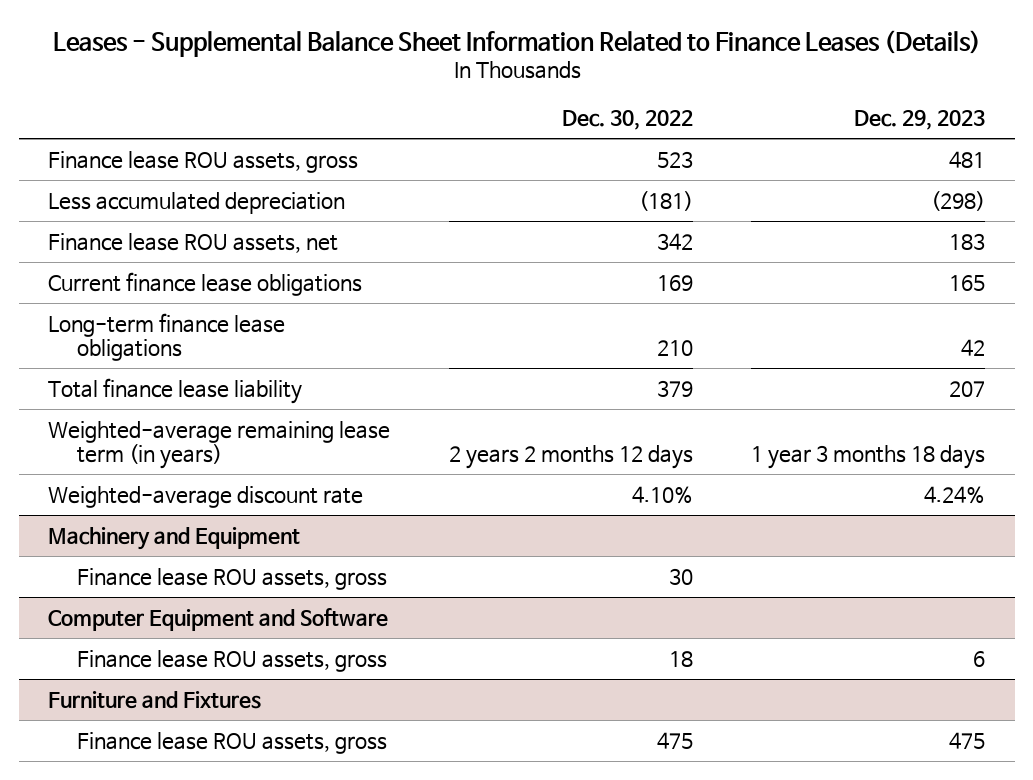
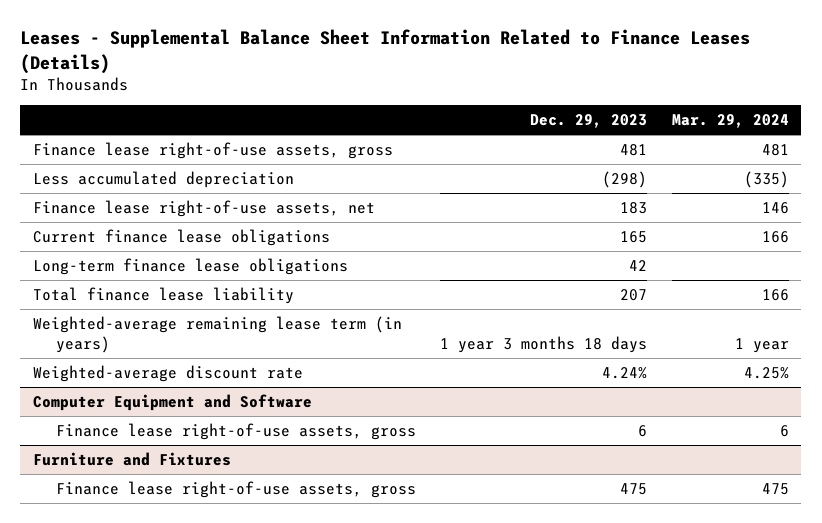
- | Dec. 30, 2022 | Dec. 29, 2023
+ | Dec. 29, 2023 | Mar. 29, 2024
- Finance lease ROU assets, gross | 523 | 481
+ Finance lease right-of-use assets, gross | 481 | 481
- Finance lease ROU assets, net | 342 | 183
+ Finance lease right-of-use assets, net | 183 | 146
- Machinery and Equipment
- Finance lease ROU assets, gross | 30 |
@ Computer Equipment and Software
- Finance lease ROU assets, gross | 18 | 6
+ Finance lease right-of-use assets, gross | 6 | 6
@ Furniture and Fixtures
- Finance lease ROU assets, gross | 475 | 475
+ Finance lease right-of-use assets, gross | 475 | 475

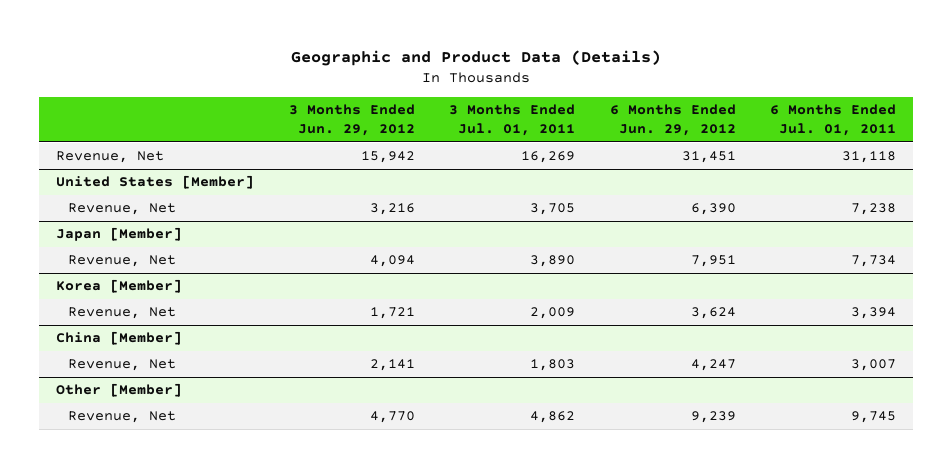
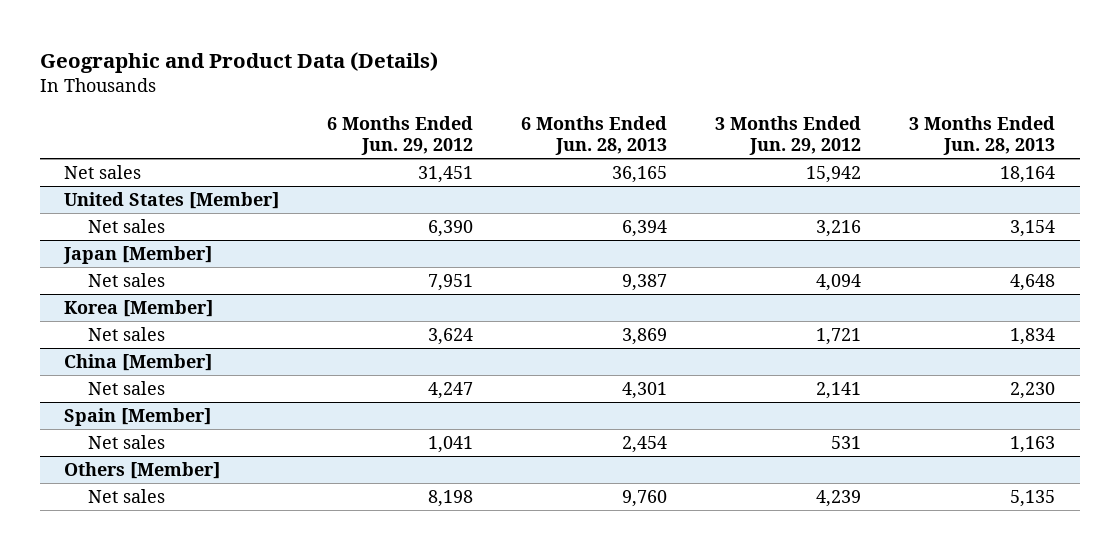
- | 3 Months Ended Jun. 29, 2012 | 3 Months Ended Jul. 01, 2011 | 6 Months Ended Jun. 29, 2012 | 6 Months Ended Jul. 01, 2011
+ | 6 Months Ended Jun. 29, 2012 | 6 Months Ended Jun. 28, 2013 | 3 Months Ended Jun. 29, 2012 | 3 Months Ended Jun. 28, 2013
- Revenue, Net | 15,942 | 16,269 | 31,451 | 31,118
+ Net sales | 31,451 | 36,165 | 15,942 | 18,164
@ United States [Member]
- Revenue, Net | 3,216 | 3,705 | 6,390 | 7,238
+ Net sales | 6,390 | 6,394 | 3,216 | 3,154
@ Japan [Member]
- Revenue, Net | 4,094 | 3,890 | 7,951 | 7,734
+ Net sales | 7,951 | 9,387 | 4,094 | 4,648
@ Korea [Member]
- Revenue, Net | 1,721 | 2,009 | 3,624 | 3,394
+ Net sales | 3,624 | 3,869 | 1,721 | 1,834
@ China [Member]
- Revenue, Net | 2,141 | 1,803 | 4,247 | 3,007
- Other [Member]
- Revenue, Net | 4,770 | 4,862 | 9,239 | 9,745
@ China [Member]
+ Net sales | 4,247 | 4,301 | 2,141 | 2,230
+ Spain [Member]
+ Net sales | 1,041 | 2,454 | 531 | 1,163
+ Others [Member]
+ Net sales | 8,198 | 9,760 | 4,239 | 5,135

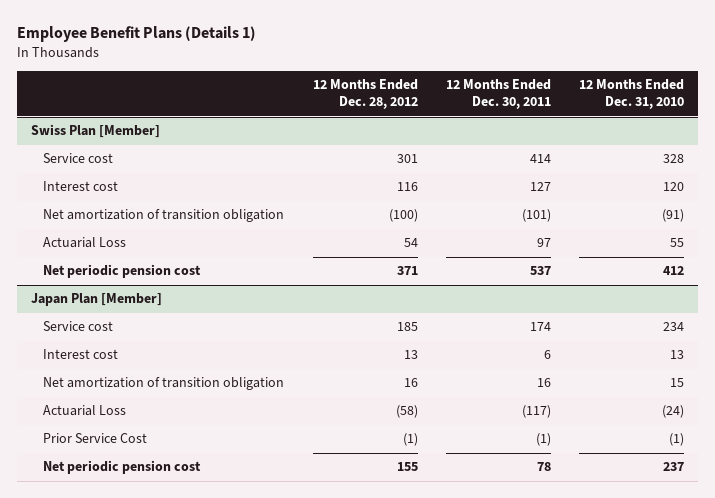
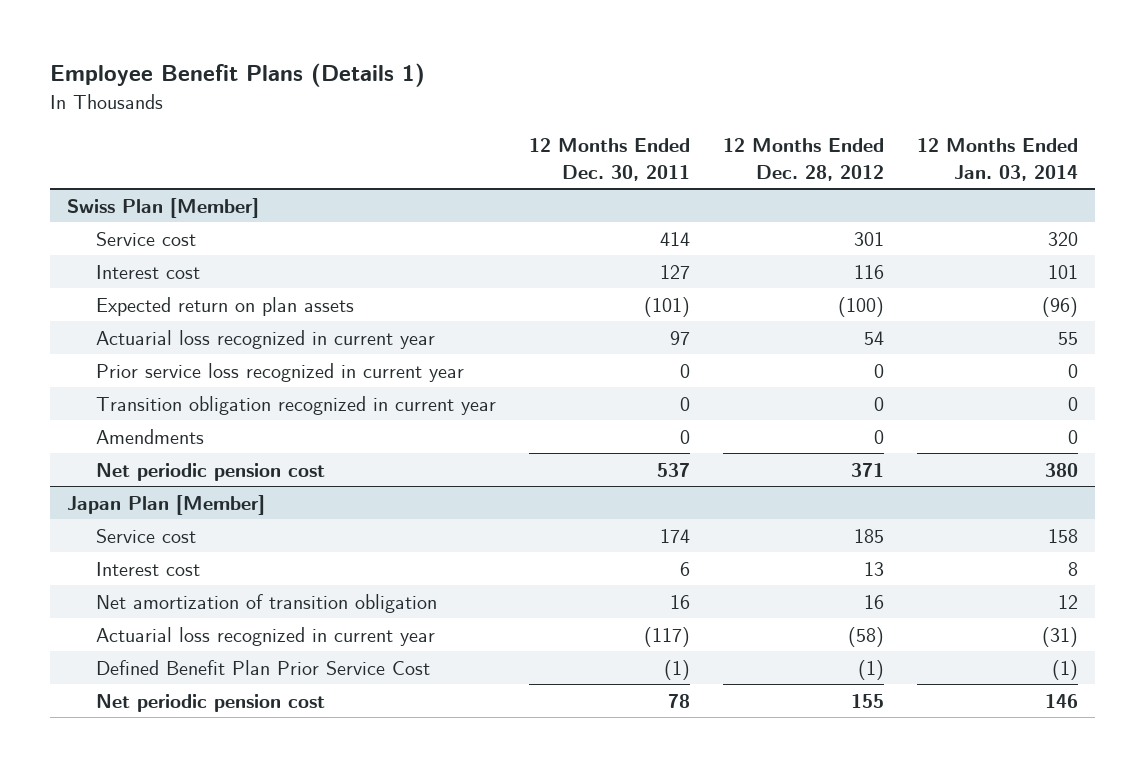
- | 12 Months Ended Dec. 28, 2012 | 12 Months Ended Dec. 30, 2011 | 12 Months Ended Dec. 31, 2010
+ | 12 Months Ended Dec. 30, 2011 | 12 Months Ended Dec. 28, 2012 | 12 Months Ended Jan. 03, 2014
@ Swiss Plan [Member]
- Net amortization of transition obligation | (100) | (101) | (91)
- Actuarial Loss | 54 | 97 | 55
+ Expected return on plan assets | (101) | (100) | (96)
+ Actuarial loss recognized in current year | 97 | 54 | 55
+ Prior service loss recognized in current year | 0 | 0 | 0
+ Transition obligation recognized in current year | 0 | 0 | 0
+ Amendments | 0 | 0 | 0
@ Japan Plan [Member]
- Actuarial Loss | (58) | (117) | (24)
- Prior Service Cost | (1) | (1) | (1)
+ Actuarial loss recognized in current year | (117) | (58) | (31)
+ Defined Benefit Plan Prior Service Cost | (1) | (1) | (1)

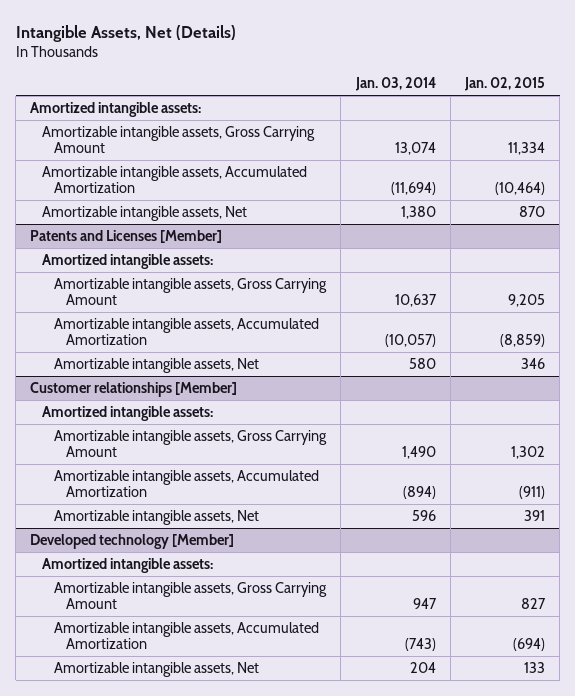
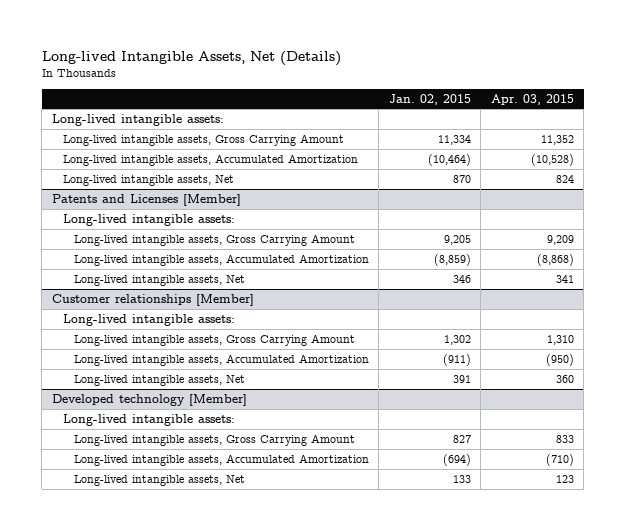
- Intangible Assets, Net (Details)
+ Long-lived Intangible Assets, Net (Details)
- | Jan. 03, 2014 | Jan. 02, 2015
+ | Jan. 02, 2015 | Apr. 03, 2015
- Amortized intangible assets:
- Amortizable intangible assets, Gross Carrying Amount | 13,074 | 11,334
- Amortizable intangible assets, Accumulated Amortization | (11,694) | (10,464)
- Amortizable intangible assets, Net | 1,380 | 870
+ Long-lived intangible assets:
+ Long-lived intangible assets, Gross Carrying Amount | 11,334 | 11,352
+ Long-lived intangible assets, Accumulated Amortization | (10,464) | (10,528)
+ Long-lived intangible assets, Net | 870 | 824
@ Patents and Licenses [Member]
- Amortized intangible assets:
- Amortizable intangible assets, Gross Carrying Amount | 10,637 | 9,205
- Amortizable intangible assets, Accumulated Amortization | (10,057) | (8,859)
- Amortizable intangible assets, Net | 580 | 346
+ Long-lived intangible assets:
+ Long-lived intangible assets, Gross Carrying Amount | 9,205 | 9,209
+ Long-lived intangible assets, Accumulated Amortization | (8,859) | (8,868)
+ Long-lived intangible assets, Net | 346 | 341
@ Customer relationships [Member]
- Amortized intangible assets:
- Amortizable intangible assets, Gross Carrying Amount | 1,490 | 1,302
- Amortizable intangible assets, Accumulated Amortization | (894) | (911)
- Amortizable intangible assets, Net | 596 | 391
+ Long-lived intangible assets:
+ Long-lived intangible assets, Gross Carrying Amount | 1,302 | 1,310
+ Long-lived intangible assets, Accumulated Amortization | (911) | (950)
+ Long-lived intangible assets, Net | 391 | 360
@ Developed technology [Member]
- Amortized intangible assets:
- Amortizable intangible assets, Gross Carrying Amount | 947 | 827
- Amortizable intangible assets, Accumulated Amortization | (743) | (694)
- Amortizable intangible assets, Net | 204 | 133
+ Long-lived intangible assets:
+ Long-lived intangible assets, Gross Carrying Amount | 827 | 833
+ Long-lived intangible assets, Accumulated Amortization | (694) | (710)
+ Long-lived intangible assets, Net | 133 | 123

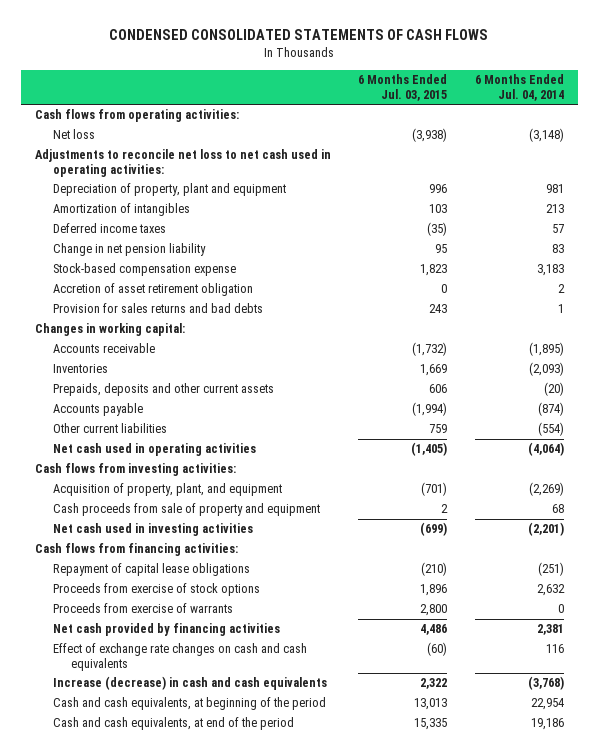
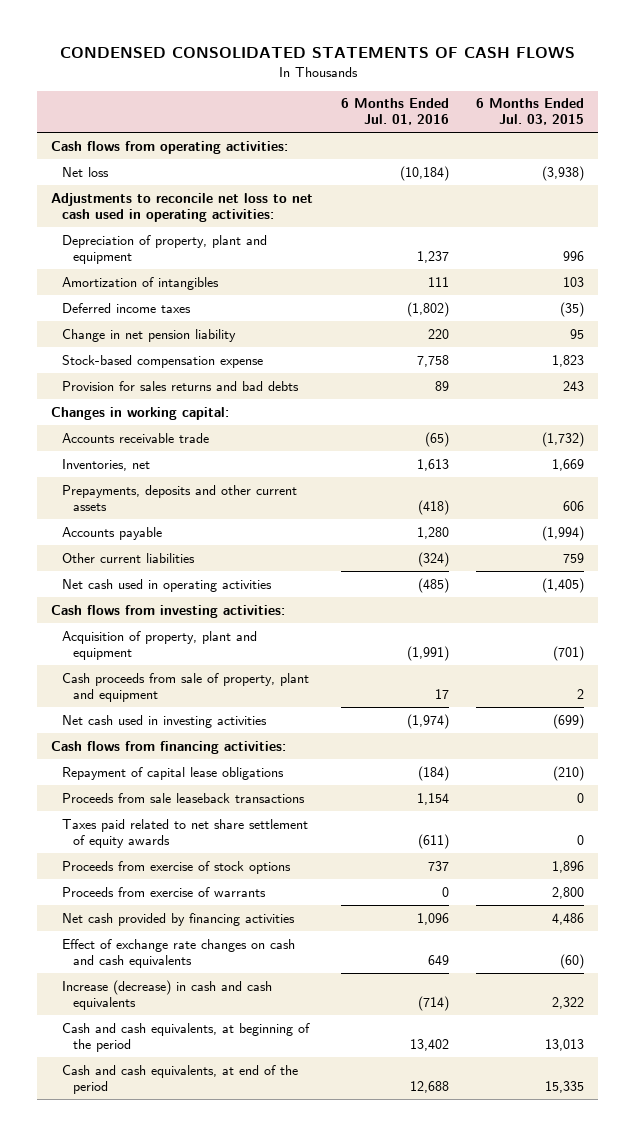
- | 6 Months Ended Jul. 03, 2015 | 6 Months Ended Jul. 04, 2014
+ | 6 Months Ended Jul. 01, 2016 | 6 Months Ended Jul. 03, 2015
- Accretion of asset retirement obligation | 0 | 2
- Accounts receivable | (1,732) | (1,895)
- Inventories | 1,669 | (2,093)
- Prepaids, deposits and other current assets | 606 | (20)
+ Accounts receivable trade | (65) | (1,732)
+ Inventories, net | 1,613 | 1,669
+ Prepayments, deposits and other current assets | (418) | 606
- Acquisition of property, plant, and equipment | (701) | (2,269)
- Cash proceeds from sale of property and equipment | 2 | 68
+ Acquisition of property, plant and equipment | (1,991) | (701)
+ Cash proceeds from sale of property, plant and equipment | 17 | 2
+ Proceeds from sale leaseback transactions | 1,154 | 0
+ Taxes paid related to net share settlement of equity awards | (611) | 0

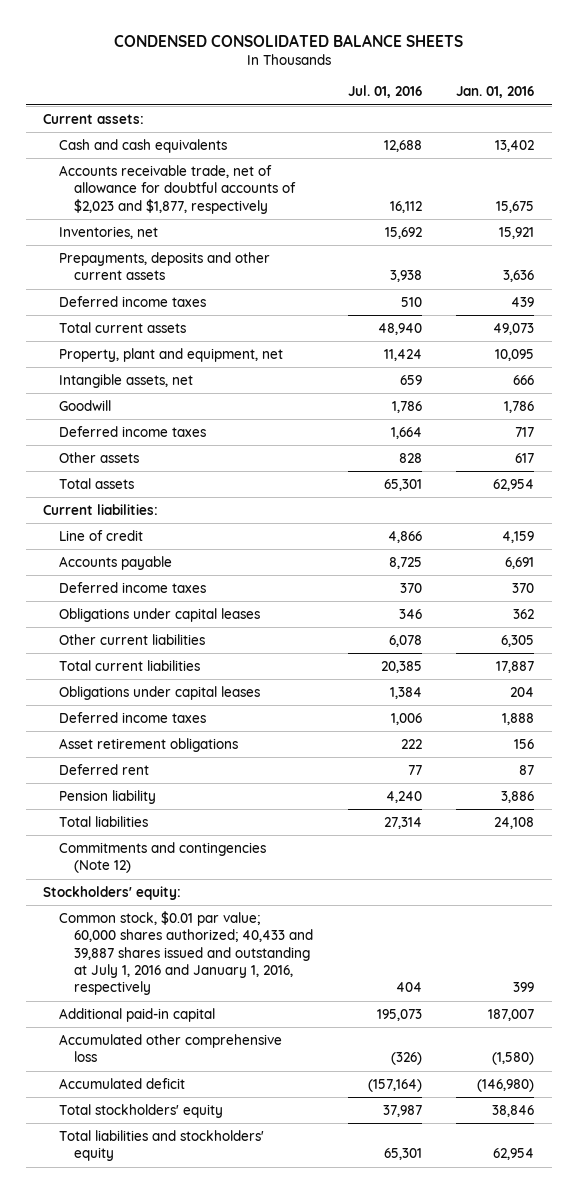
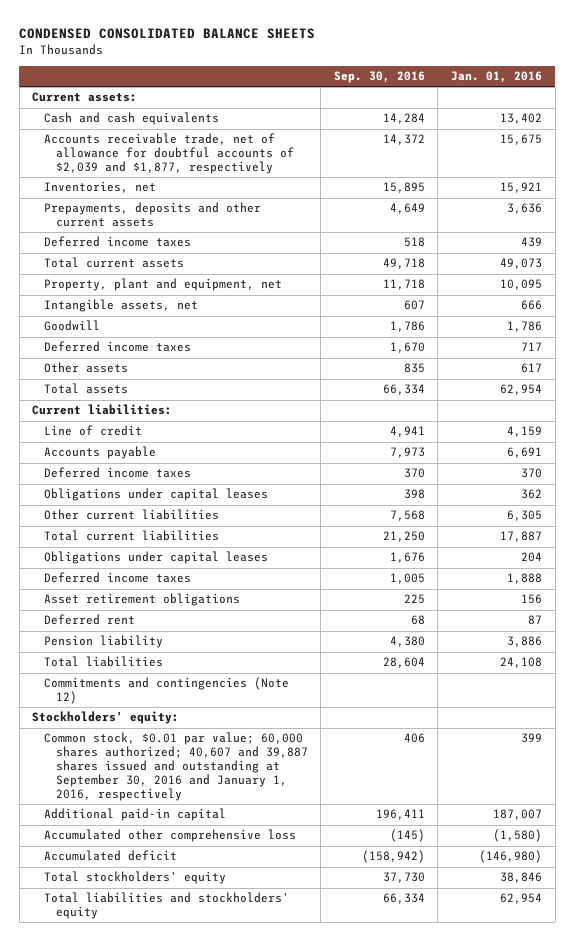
- | Jul. 01, 2016 | Jan. 01, 2016
+ | Sep. 30, 2016 | Jan. 01, 2016
- Accounts receivable trade, net of allowance for doubtful accounts of $2,023 and $1,877, respectively | 16,112 | 15,675
+ Accounts receivable trade, net of allowance for doubtful accounts of $2,039 and $1,877, respectively | 14,372 | 15,675
- Common stock, $0.01 par value; 60,000 shares authorized; 40,433 and 39,887 shares issued and outstanding at July 1, 2016 and January 1, 2016, respectively | 404 | 399
+ Common stock, $0.01 par value; 60,000 shares authorized; 40,607 and 39,887 shares issued and outstanding at September 30, 2016 and January 1, 2016, respectively | 406 | 399

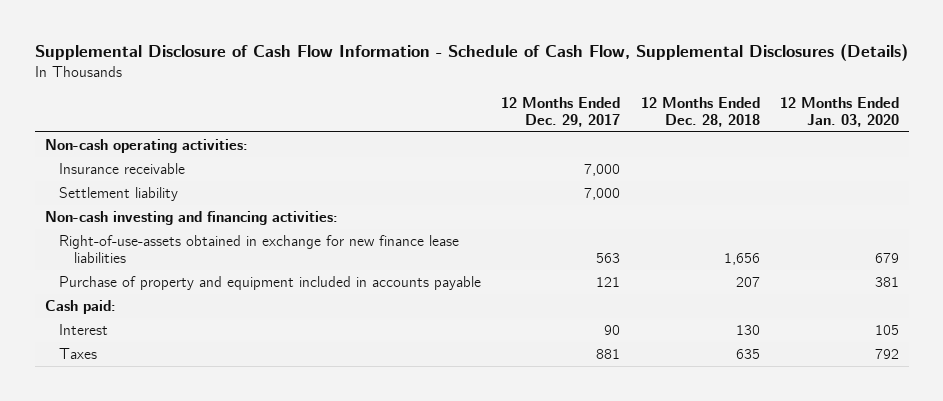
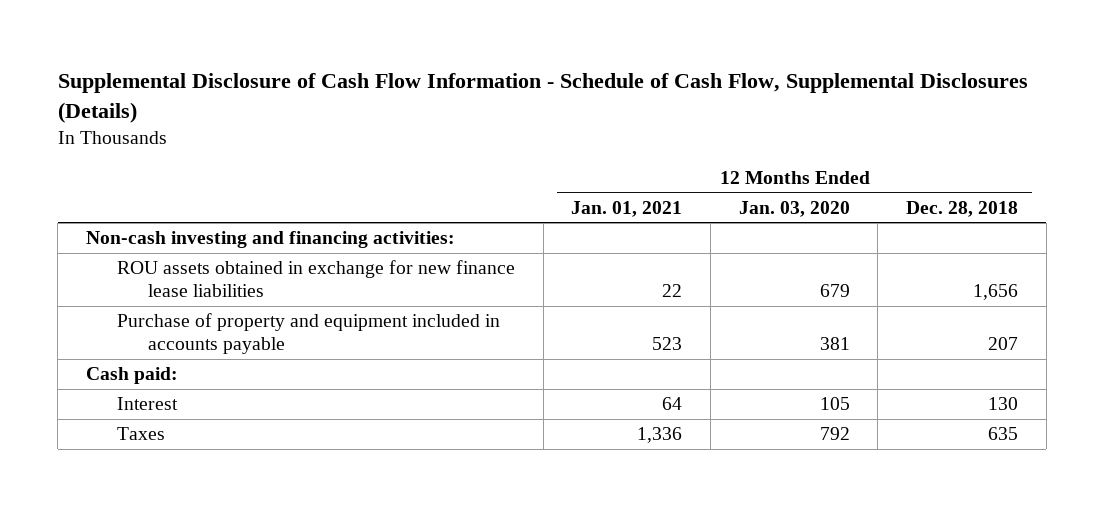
- | 12 Months Ended Dec. 29, 2017 | 12 Months Ended Dec. 28, 2018 | 12 Months Ended Jan. 03, 2020
+ | 12 Months Ended Jan. 01, 2021 | 12 Months Ended Jan. 03, 2020 | 12 Months Ended Dec. 28, 2018
- Non-cash operating activities:
- Insurance receivable | 7,000 | |
- Settlement liability | 7,000 | |
- Right-of-use-assets obtained in exchange for new finance lease liabilities | 563 | 1,656 | 679
+ ROU assets obtained in exchange for new finance lease liabilities | 22 | 679 | 1,656

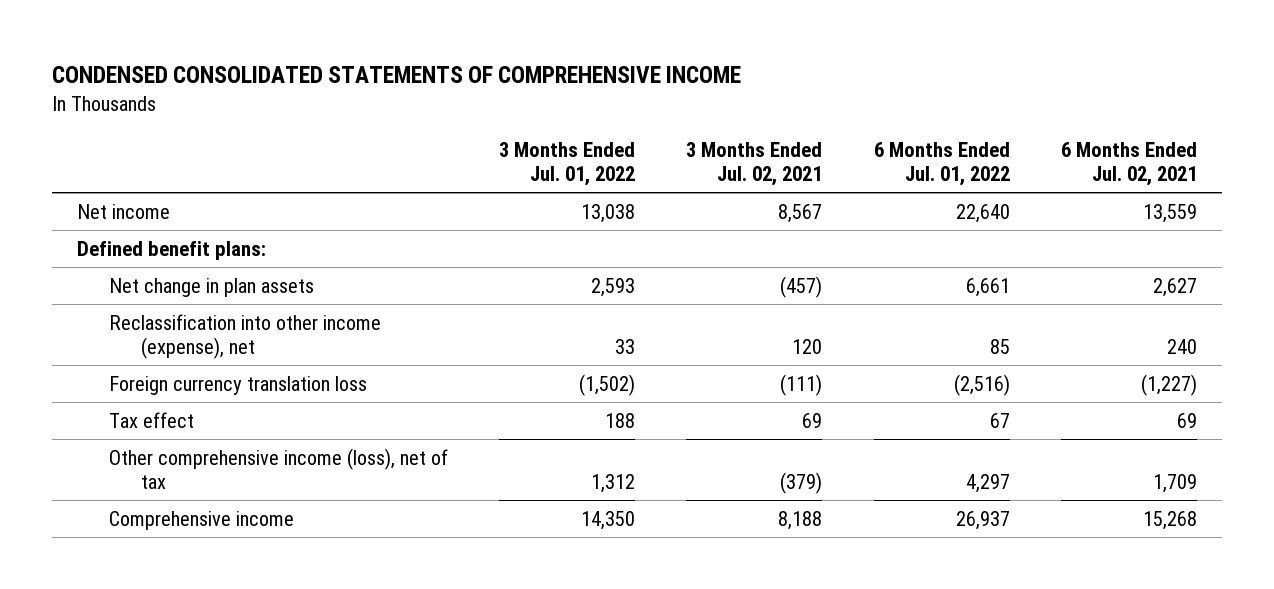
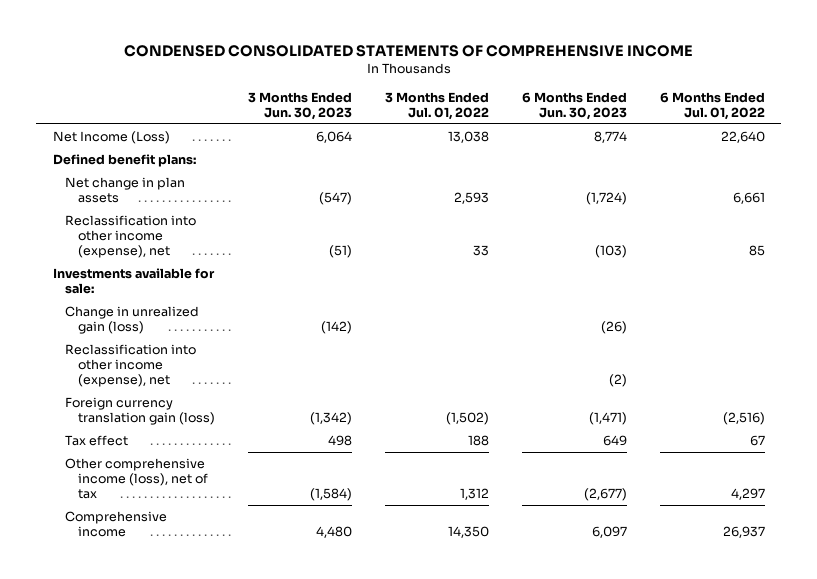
- | 3 Months Ended Jul. 01, 2022 | 3 Months Ended Jul. 02, 2021 | 6 Months Ended Jul. 01, 2022 | 6 Months Ended Jul. 02, 2021
+ | 3 Months Ended Jun. 30, 2023 | 3 Months Ended Jul. 01, 2022 | 6 Months Ended Jun. 30, 2023 | 6 Months Ended Jul. 01, 2022
- Net income | 13,038 | 8,567 | 22,640 | 13,559
+ Net Income (Loss) | 6,064 | 13,038 | 8,774 | 22,640
- Foreign currency translation loss | (1,502) | (111) | (2,516) | (1,227)
+ Investments available for sale:
+ Change in unrealized gain (loss) | (142) | | (26) |
+ Reclassification into other income (expense), net | | | (2) |
+ Foreign currency translation gain (loss) | (1,342) | (1,502) | (1,471) | (2,516)

